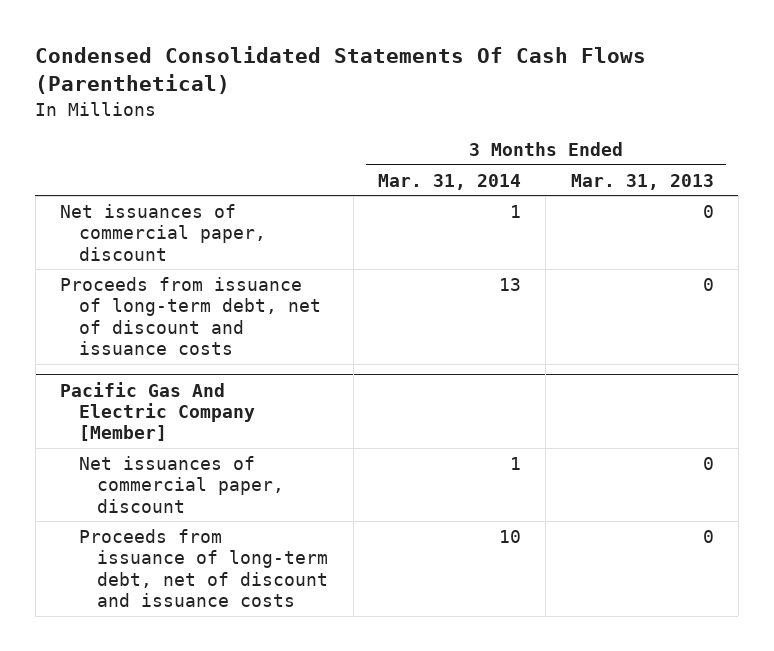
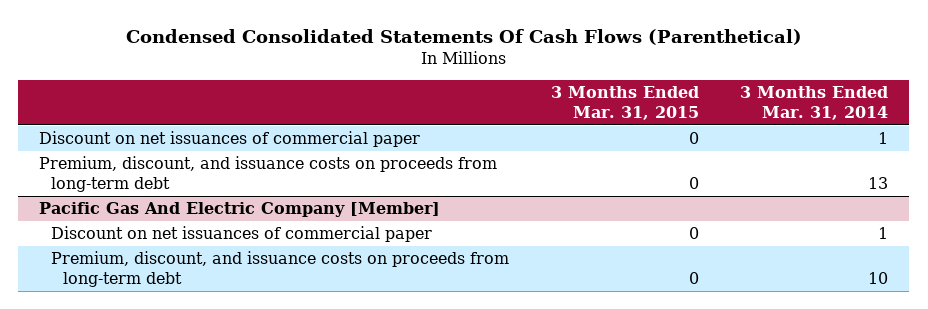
- | 3 Months Ended Mar. 31, 2014 | 3 Months Ended Mar. 31, 2013
+ | 3 Months Ended Mar. 31, 2015 | 3 Months Ended Mar. 31, 2014
- Net issuances of commercial paper, discount | 1 | 0
- Proceeds from issuance of long-term debt, net of discount and issuance costs | 13 | 0
+ Discount on net issuances of commercial paper | 0 | 1
+ Premium, discount, and issuance costs on proceeds from long-term debt | 0 | 13
@ Pacific Gas And Electric Company [Member]
- Net issuances of commercial paper, discount | 1 | 0
- Proceeds from issuance of long-term debt, net of discount and issuance costs | 10 | 0
+ Discount on net issuances of commercial paper | 0 | 1
+ Premium, discount, and issuance costs on proceeds from long-term debt | 0 | 10

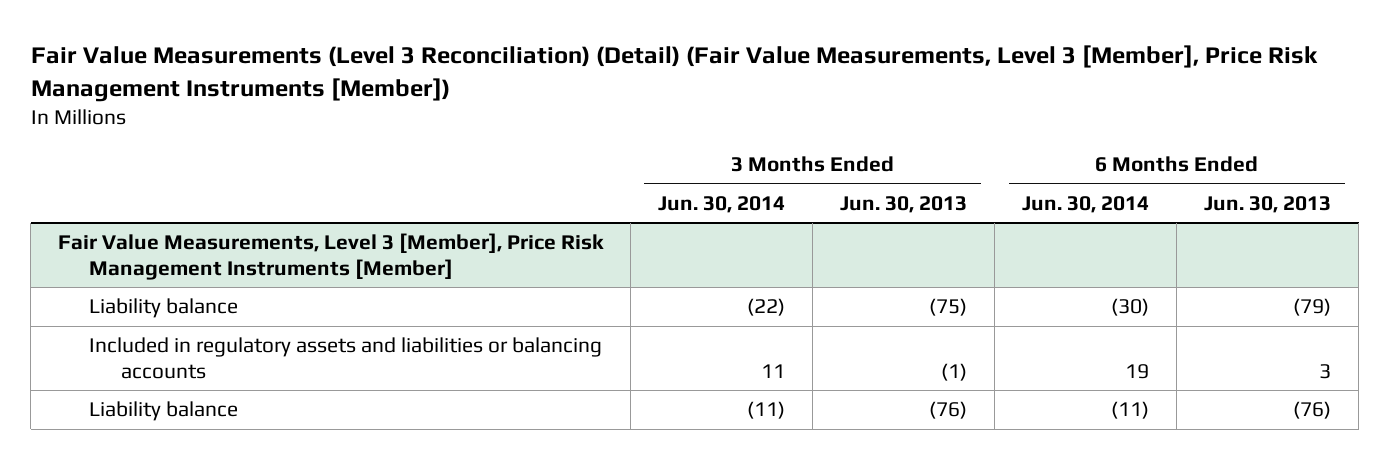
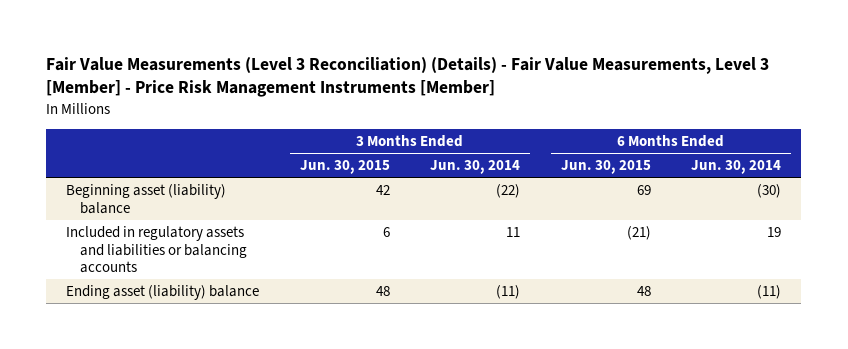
- Fair Value Measurements (Level 3 Reconciliation) (Detail) (Fair Value Measurements, Level 3 [Member], Price Risk Management Instruments [Member])
+ Fair Value Measurements (Level 3 Reconciliation) (Details) - Fair Value Measurements, Level 3 [Member] - Price Risk Management Instruments [Member]
- | 3 Months Ended Jun. 30, 2014 | 3 Months Ended Jun. 30, 2013 | 6 Months Ended Jun. 30, 2014 | 6 Months Ended Jun. 30, 2013
+ | 3 Months Ended Jun. 30, 2015 | 3 Months Ended Jun. 30, 2014 | 6 Months Ended Jun. 30, 2015 | 6 Months Ended Jun. 30, 2014
- Fair Value Measurements, Level 3 [Member], Price Risk Management Instruments [Member]
- Liability balance | (22) | (75) | (30) | (79)
+ Beginning asset (liability) balance | 42 | (22) | 69 | (30)
- Liability balance | (11) | (76) | (11) | (76)
+ Ending asset (liability) balance | 48 | (11) | 48 | (11)

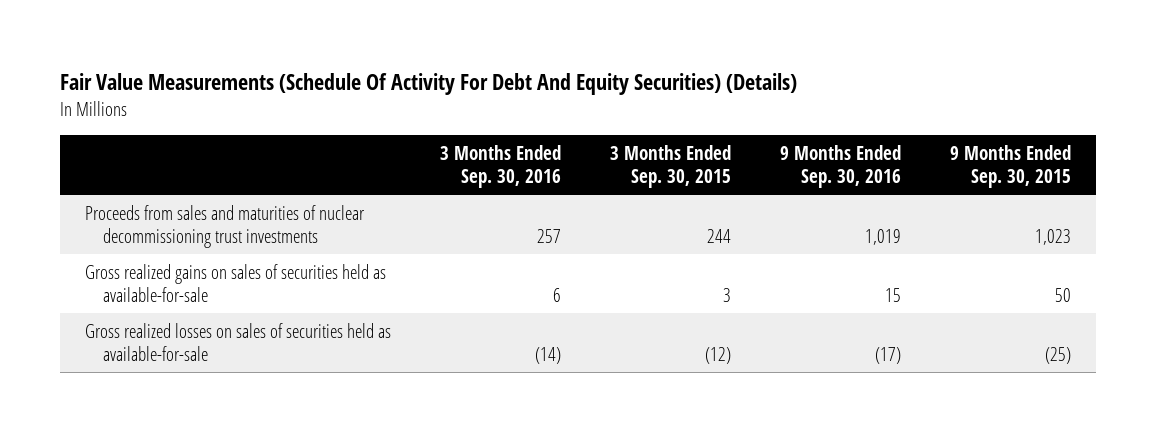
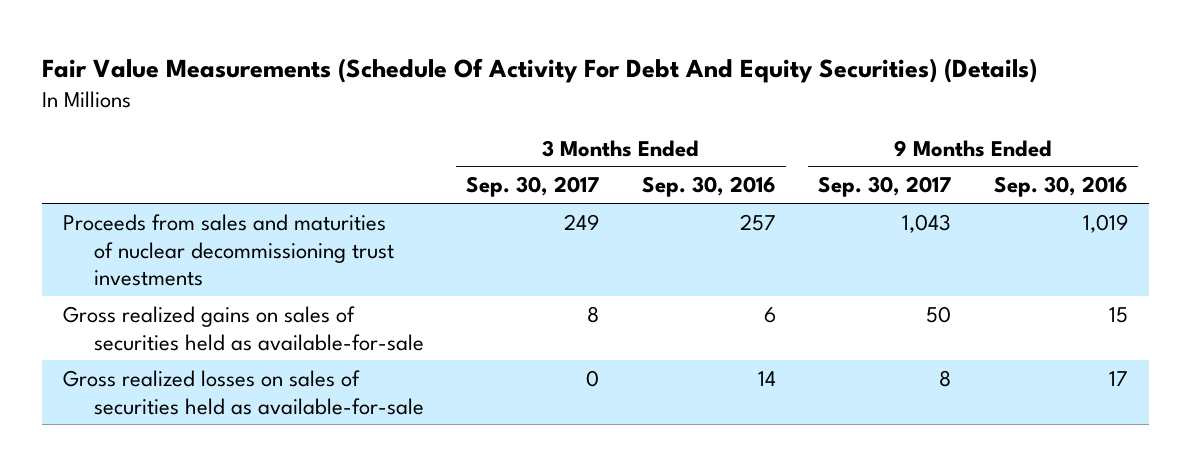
- | 3 Months Ended Sep. 30, 2016 | 3 Months Ended Sep. 30, 2015 | 9 Months Ended Sep. 30, 2016 | 9 Months Ended Sep. 30, 2015
+ | 3 Months Ended Sep. 30, 2017 | 3 Months Ended Sep. 30, 2016 | 9 Months Ended Sep. 30, 2017 | 9 Months Ended Sep. 30, 2016
- Gross realized losses on sales of securities held as available-for-sale | (14) | (12) | (17) | (25)
+ Gross realized losses on sales of securities held as available-for-sale | 0 | 14 | 8 | 17

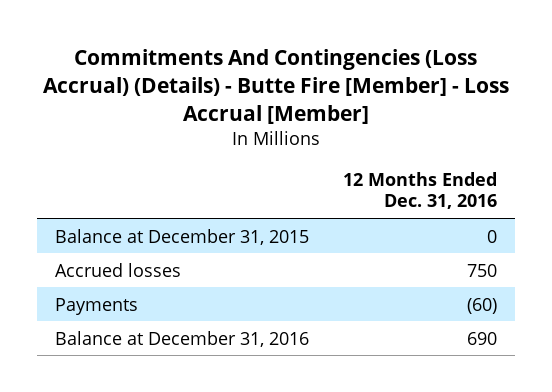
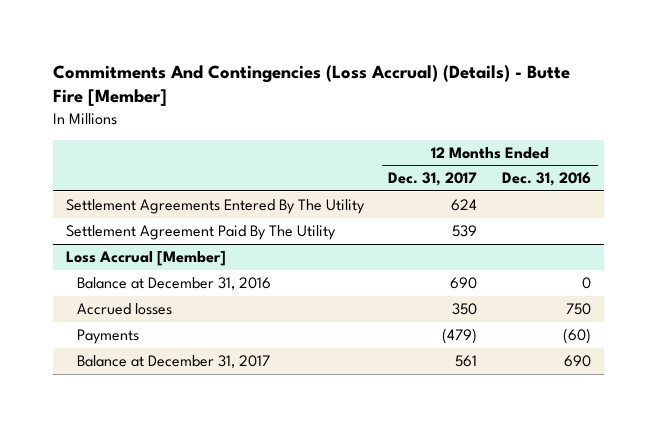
- Commitments And Contingencies (Loss Accrual) (Details) - Butte Fire [Member] - Loss Accrual [Member]
+ Commitments And Contingencies (Loss Accrual) (Details) - Butte Fire [Member]
- | 12 Months Ended Dec. 31, 2016
+ | 12 Months Ended Dec. 31, 2017 | 12 Months Ended Dec. 31, 2016
- Balance at December 31, 2015 | 0
+ Settlement Agreements Entered By The Utility | 624 |
+ Settlement Agreement Paid By The Utility | 539 |
+ Loss Accrual [Member]
+ Balance at December 31, 2016 | 690 | 0
- Balance at December 31, 2016 | 690
+ Balance at December 31, 2017 | 561 | 690

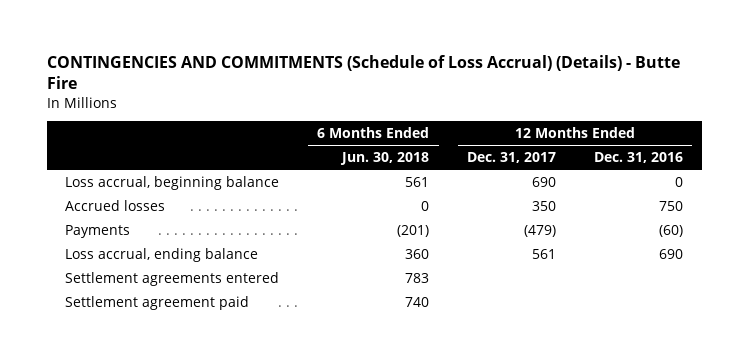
- Commitments And Contingencies (Loss Accrual) (Details) - Butte Fire [Member]
+ CONTINGENCIES AND COMMITMENTS (Schedule of Loss Accrual) (Details) - Butte Fire
- | 12 Months Ended Dec. 31, 2017 | 12 Months Ended Dec. 31, 2016
+ | 6 Months Ended Jun. 30, 2018 | 12 Months Ended Dec. 31, 2017 | 12 Months Ended Dec. 31, 2016
- Settlement Agreements Entered By The Utility | 624 |
- Settlement Agreement Paid By The Utility | 539 |
- Loss Accrual [Member]
- Balance at December 31, 2016 | 690 | 0
+ Loss accrual, beginning balance | 561 | 690 | 0
- Balance at December 31, 2017 | 561 | 690
+ Loss accrual, ending balance | 360 | 561 | 690
+ Settlement agreements entered | 783 | |
+ Settlement agreement paid | 740 | |

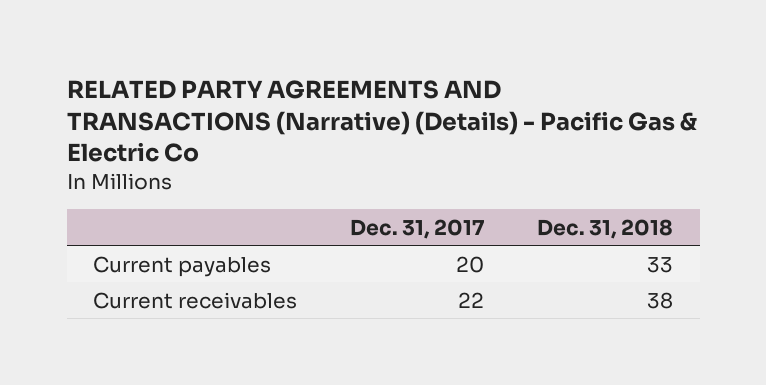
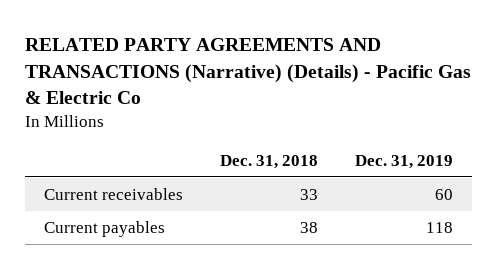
- | Dec. 31, 2017 | Dec. 31, 2018
+ | Dec. 31, 2018 | Dec. 31, 2019
- Current payables | 20 | 33
- Current receivables | 22 | 38
+ Current receivables | 33 | 60
+ Current payables | 38 | 118

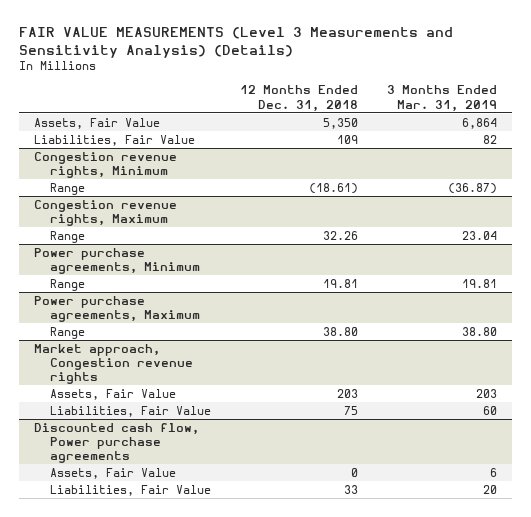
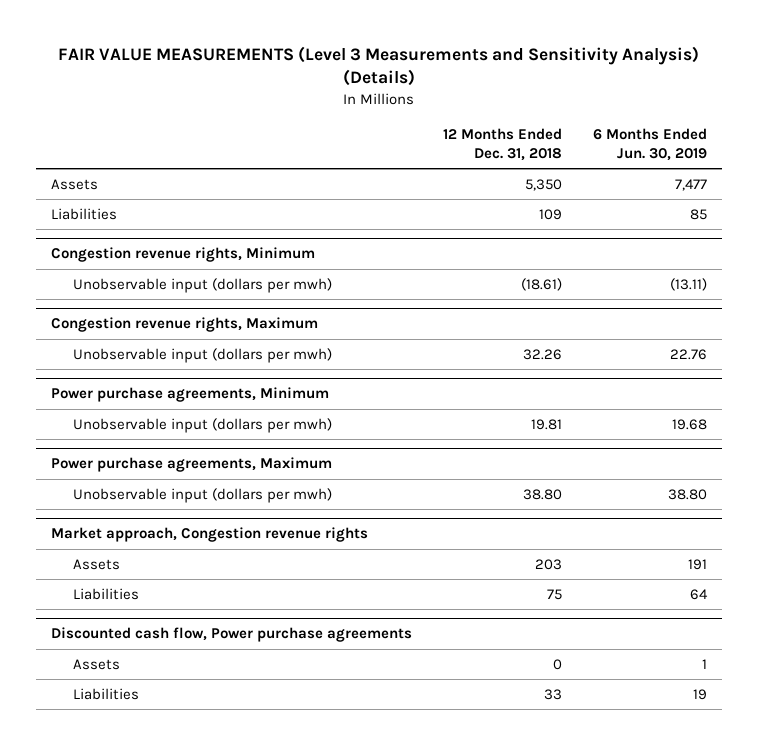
- | 12 Months Ended Dec. 31, 2018 | 3 Months Ended Mar. 31, 2019
+ | 12 Months Ended Dec. 31, 2018 | 6 Months Ended Jun. 30, 2019
- Assets, Fair Value | 5,350 | 6,864
- Liabilities, Fair Value | 109 | 82
+ Assets | 5,350 | 7,477
+ Liabilities | 109 | 85
@ Congestion revenue rights, Minimum
- Range | (18.61) | (36.87)
+ Unobservable input (dollars per mwh) | (18.61) | (13.11)
@ Congestion revenue rights, Maximum
- Range | 32.26 | 23.04
+ Unobservable input (dollars per mwh) | 32.26 | 22.76
@ Power purchase agreements, Minimum
- Range | 19.81 | 19.81
+ Unobservable input (dollars per mwh) | 19.81 | 19.68
@ Power purchase agreements, Maximum
- Range | 38.80 | 38.80
+ Unobservable input (dollars per mwh) | 38.80 | 38.80
@ Market approach, Congestion revenue rights
- Assets, Fair Value | 203 | 203
- Liabilities, Fair Value | 75 | 60
+ Assets | 203 | 191
+ Liabilities | 75 | 64
@ Discounted cash flow, Power purchase agreements
- Assets, Fair Value | 0 | 6
- Liabilities, Fair Value | 33 | 20
+ Assets | 0 | 1
+ Liabilities | 33 | 19

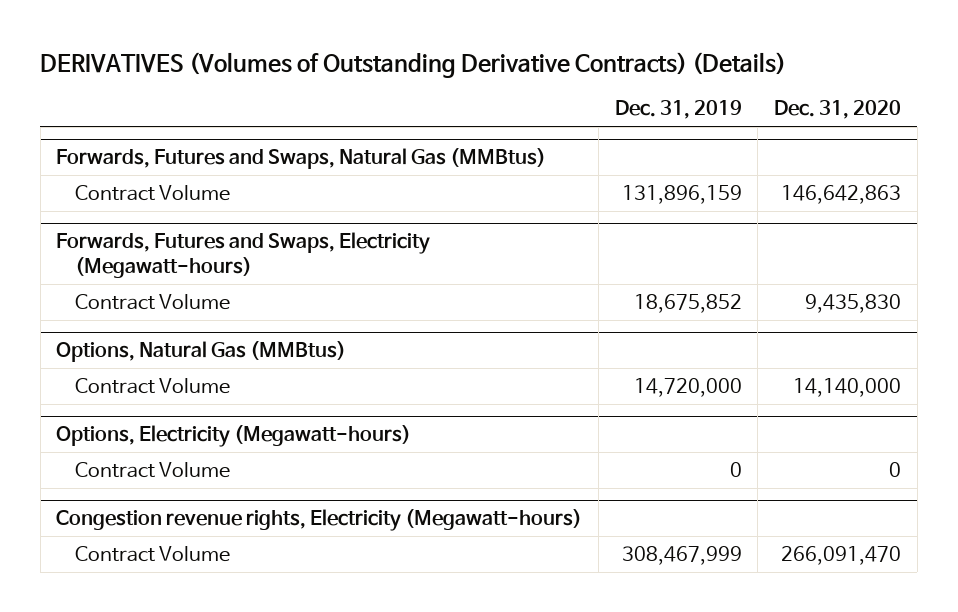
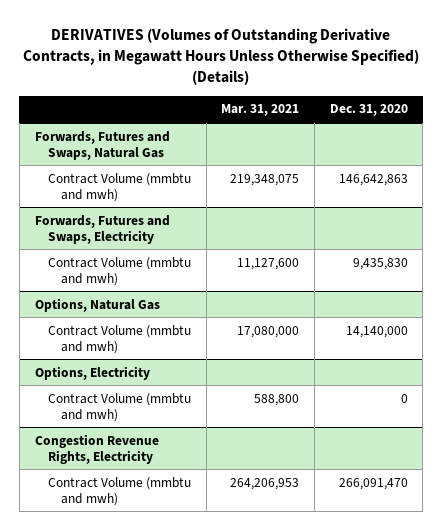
- DERIVATIVES (Volumes of Outstanding Derivative Contracts) (Details)
+ DERIVATIVES (Volumes of Outstanding Derivative Contracts, in Megawatt Hours Unless Otherwise Specified) (Details)
- | Dec. 31, 2019 | Dec. 31, 2020
+ | Mar. 31, 2021 | Dec. 31, 2020
- Forwards, Futures and Swaps, Natural Gas (MMBtus)
- Contract Volume | 131,896,159 | 146,642,863
- Forwards, Futures and Swaps, Electricity (Megawatt-hours)
- Contract Volume | 18,675,852 | 9,435,830
- Options, Natural Gas (MMBtus)
- Contract Volume | 14,720,000 | 14,140,000
- Options, Electricity (Megawatt-hours)
- Contract Volume | 0 | 0
- Congestion revenue rights, Electricity (Megawatt-hours)
- Contract Volume | 308,467,999 | 266,091,470
+ Forwards, Futures and Swaps, Natural Gas
+ Contract Volume (mmbtu and mwh) | 219,348,075 | 146,642,863
+ Forwards, Futures and Swaps, Electricity
+ Contract Volume (mmbtu and mwh) | 11,127,600 | 9,435,830
+ Options, Natural Gas
+ Contract Volume (mmbtu and mwh) | 17,080,000 | 14,140,000
+ Options, Electricity
+ Contract Volume (mmbtu and mwh) | 588,800 | 0
+ Congestion Revenue Rights, Electricity
+ Contract Volume (mmbtu and mwh) | 264,206,953 | 266,091,470

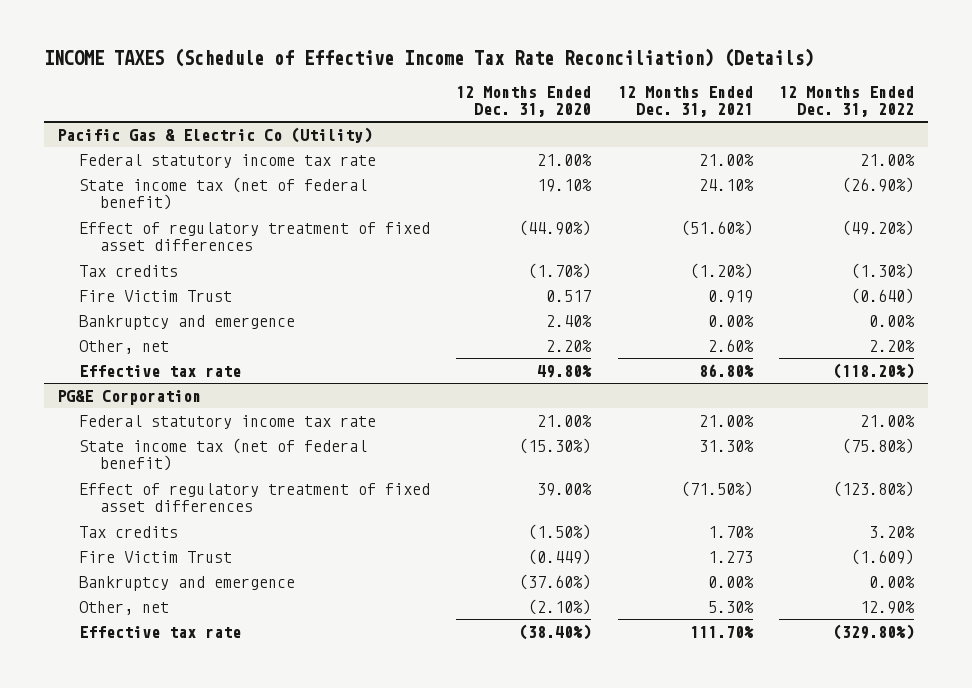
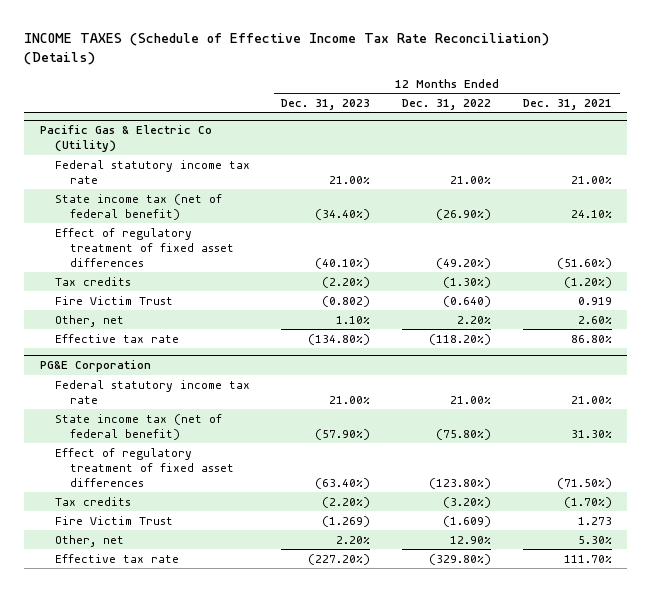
- | 12 Months Ended Dec. 31, 2020 | 12 Months Ended Dec. 31, 2021 | 12 Months Ended Dec. 31, 2022
+ | 12 Months Ended Dec. 31, 2023 | 12 Months Ended Dec. 31, 2022 | 12 Months Ended Dec. 31, 2021
@ Pacific Gas & Electric Co (Utility)
- Bankruptcy and emergence | 2.40% | 0.00% | 0.00%
@ PG&E Corporation
- Tax credits | (1.50%) | 1.70% | 3.20%
+ Tax credits | (2.20%) | (3.20%) | (1.70%)
- Bankruptcy and emergence | (37.60%) | 0.00% | 0.00%

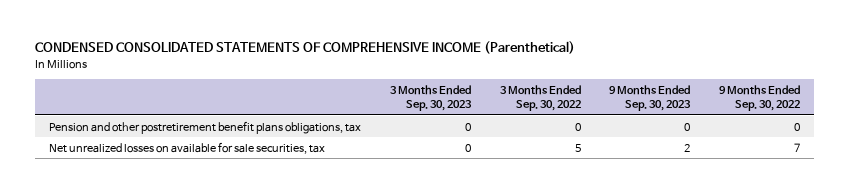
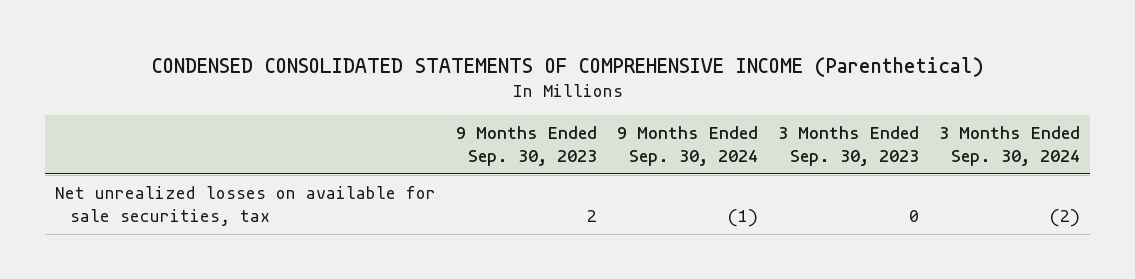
- | 3 Months Ended Sep. 30, 2023 | 3 Months Ended Sep. 30, 2022 | 9 Months Ended Sep. 30, 2023 | 9 Months Ended Sep. 30, 2022
+ | 9 Months Ended Sep. 30, 2023 | 9 Months Ended Sep. 30, 2024 | 3 Months Ended Sep. 30, 2023 | 3 Months Ended Sep. 30, 2024
- Pension and other postretirement benefit plans obligations, tax | 0 | 0 | 0 | 0

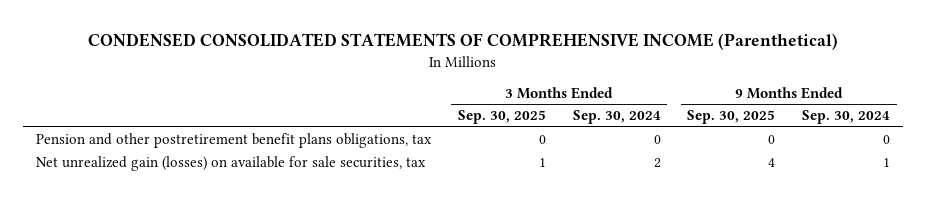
- | 9 Months Ended Sep. 30, 2023 | 9 Months Ended Sep. 30, 2024 | 3 Months Ended Sep. 30, 2023 | 3 Months Ended Sep. 30, 2024
+ | 3 Months Ended Sep. 30, 2025 | 3 Months Ended Sep. 30, 2024 | 9 Months Ended Sep. 30, 2025 | 9 Months Ended Sep. 30, 2024
- Net unrealized losses on available for sale securities, tax | 2 | (1) | 0 | (2)
+ Pension and other postretirement benefit plans obligations, tax | 0 | 0 | 0 | 0
+ Net unrealized gain (losses) on available for sale securities, tax | 1 | 2 | 4 | 1

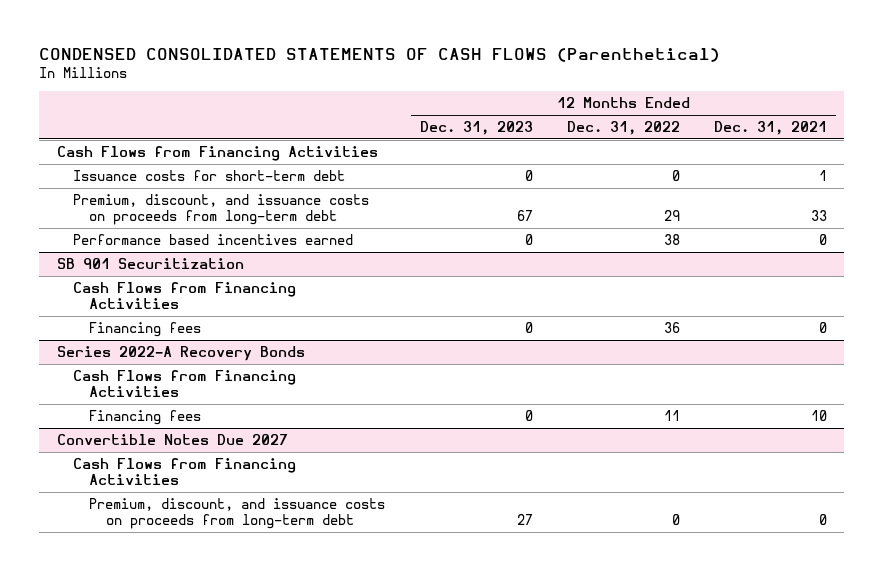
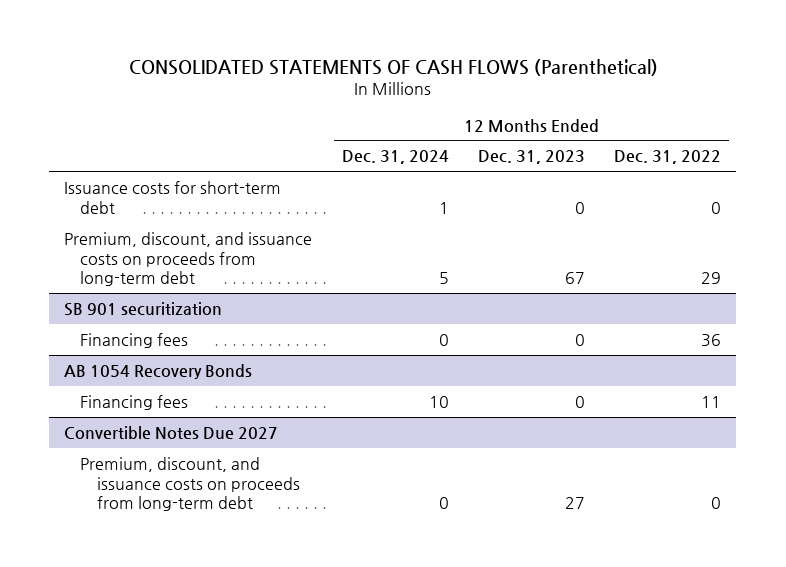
- CONDENSED CONSOLIDATED STATEMENTS OF CASH FLOWS (Parenthetical)
+ CONSOLIDATED STATEMENTS OF CASH FLOWS (Parenthetical)
- | 12 Months Ended Dec. 31, 2023 | 12 Months Ended Dec. 31, 2022 | 12 Months Ended Dec. 31, 2021
+ | 12 Months Ended Dec. 31, 2024 | 12 Months Ended Dec. 31, 2023 | 12 Months Ended Dec. 31, 2022
- Cash Flows from Financing Activities
- Performance based incentives earned | 0 | 38 | 0
- SB 901 Securitization
- Cash Flows from Financing Activities
+ SB 901 securitization
- Series 2022-A Recovery Bonds
- Cash Flows from Financing Activities
+ AB 1054 Recovery Bonds
@ Convertible Notes Due 2027
- Cash Flows from Financing Activities

